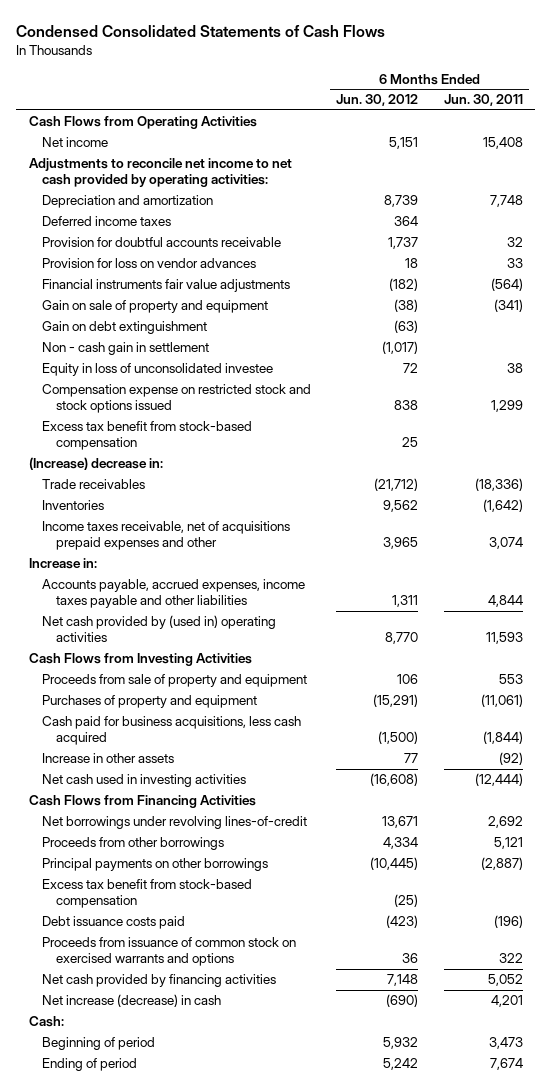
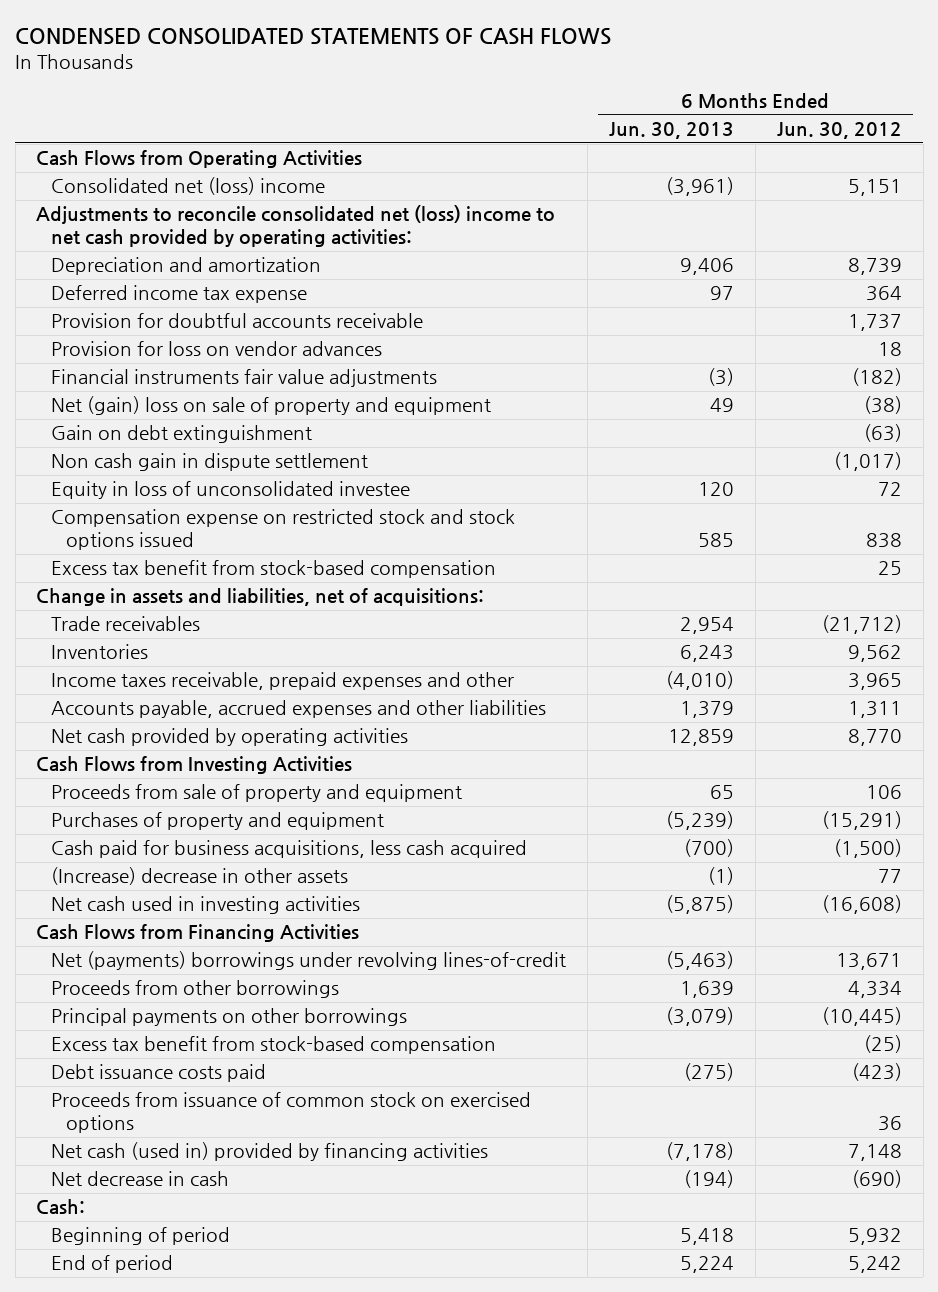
- Condensed Consolidated Statements of Cash Flows
+ CONDENSED CONSOLIDATED STATEMENTS OF CASH FLOWS
- | 6 Months Ended Jun. 30, 2012 | 6 Months Ended Jun. 30, 2011
+ | 6 Months Ended Jun. 30, 2013 | 6 Months Ended Jun. 30, 2012
- Net income | 5,151 | 15,408
- Adjustments to reconcile net income to net cash provided by operating activities:
+ Consolidated net (loss) income | (3,961) | 5,151
+ Adjustments to reconcile consolidated net (loss) income to net cash provided by operating activities:
- Deferred income taxes | 364 |
+ Deferred income tax expense | 97 | 364
- Gain on sale of property and equipment | (38) | (341)
+ Net (gain) loss on sale of property and equipment | 49 | (38)
- Non - cash gain in settlement | (1,017) |
+ Non cash gain in dispute settlement | | (1,017)
- (Increase) decrease in:
+ Change in assets and liabilities, net of acquisitions:
- Income taxes receivable, net of acquisitions prepaid expenses and other | 3,965 | 3,074
- Increase in:
- Accounts payable, accrued expenses, income taxes payable and other liabilities | 1,311 | 4,844
- Net cash provided by (used in) operating activities | 8,770 | 11,593
+ Income taxes receivable, prepaid expenses and other | (4,010) | 3,965
+ Accounts payable, accrued expenses and other liabilities | 1,379 | 1,311
+ Net cash provided by operating activities | 12,859 | 8,770
- Increase in other assets | 77 | (92)
+ (Increase) decrease in other assets | (1) | 77
- Net borrowings under revolving lines-of-credit | 13,671 | 2,692
+ Net (payments) borrowings under revolving lines-of-credit | (5,463) | 13,671
- Proceeds from issuance of common stock on exercised warrants and options | 36 | 322
- Net cash provided by financing activities | 7,148 | 5,052
- Net increase (decrease) in cash | (690) | 4,201
+ Proceeds from issuance of common stock on exercised options | | 36
+ Net cash (used in) provided by financing activities | (7,178) | 7,148
+ Net decrease in cash | (194) | (690)
- Ending of period | 5,242 | 7,674
+ End of period | 5,224 | 5,242

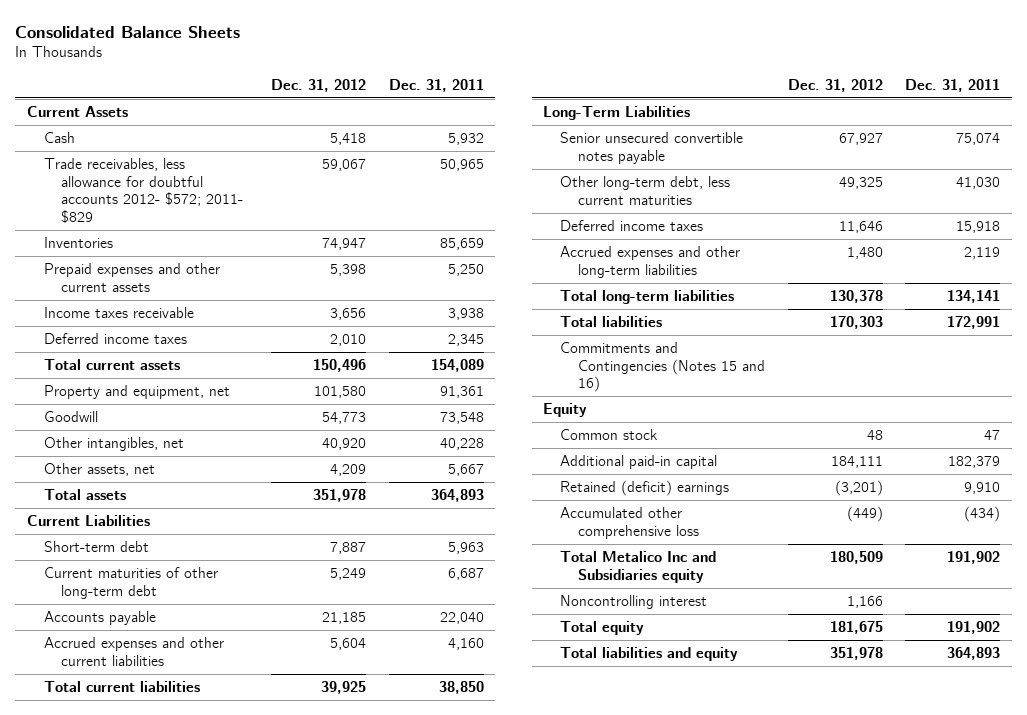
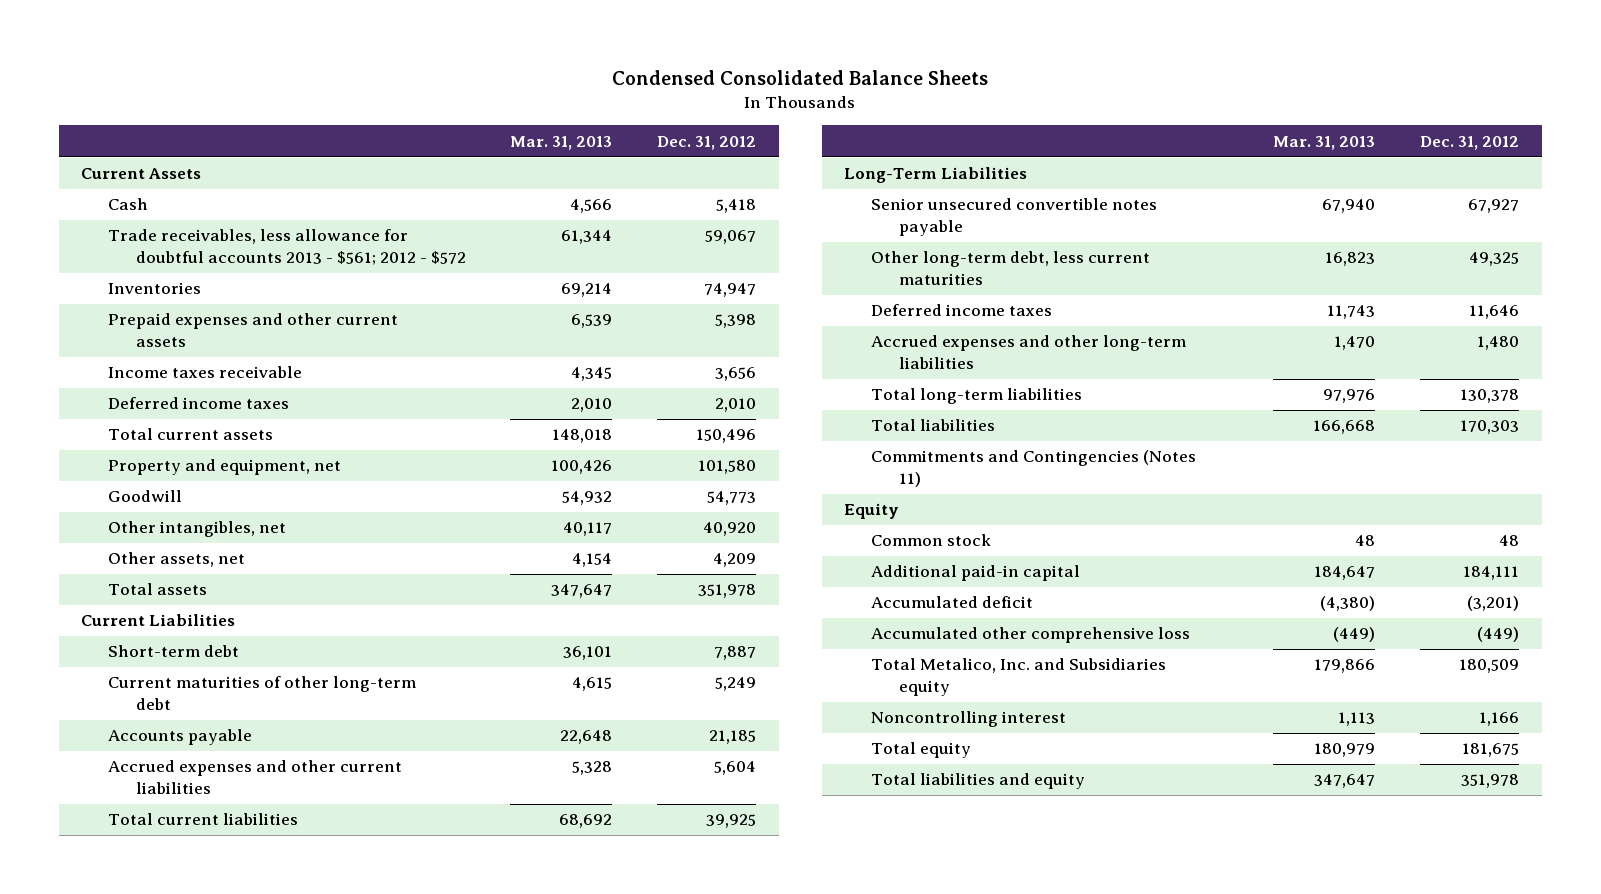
- Consolidated Balance Sheets
+ Condensed Consolidated Balance Sheets
- | Dec. 31, 2012 | Dec. 31, 2011
+ | Mar. 31, 2013 | Dec. 31, 2012
- Trade receivables, less allowance for doubtful accounts 2012- $572; 2011- $829 | 59,067 | 50,965
+ Trade receivables, less allowance for doubtful accounts 2013 - $561; 2012 - $572 | 61,344 | 59,067
- Commitments and Contingencies (Notes 15 and 16)
+ Commitments and Contingencies (Notes 11)
- Retained (deficit) earnings | (3,201) | 9,910
+ Accumulated deficit | (4,380) | (3,201)
- Total Metalico Inc and Subsidiaries equity | 180,509 | 191,902
+ Total Metalico, Inc. and Subsidiaries equity | 179,866 | 180,509

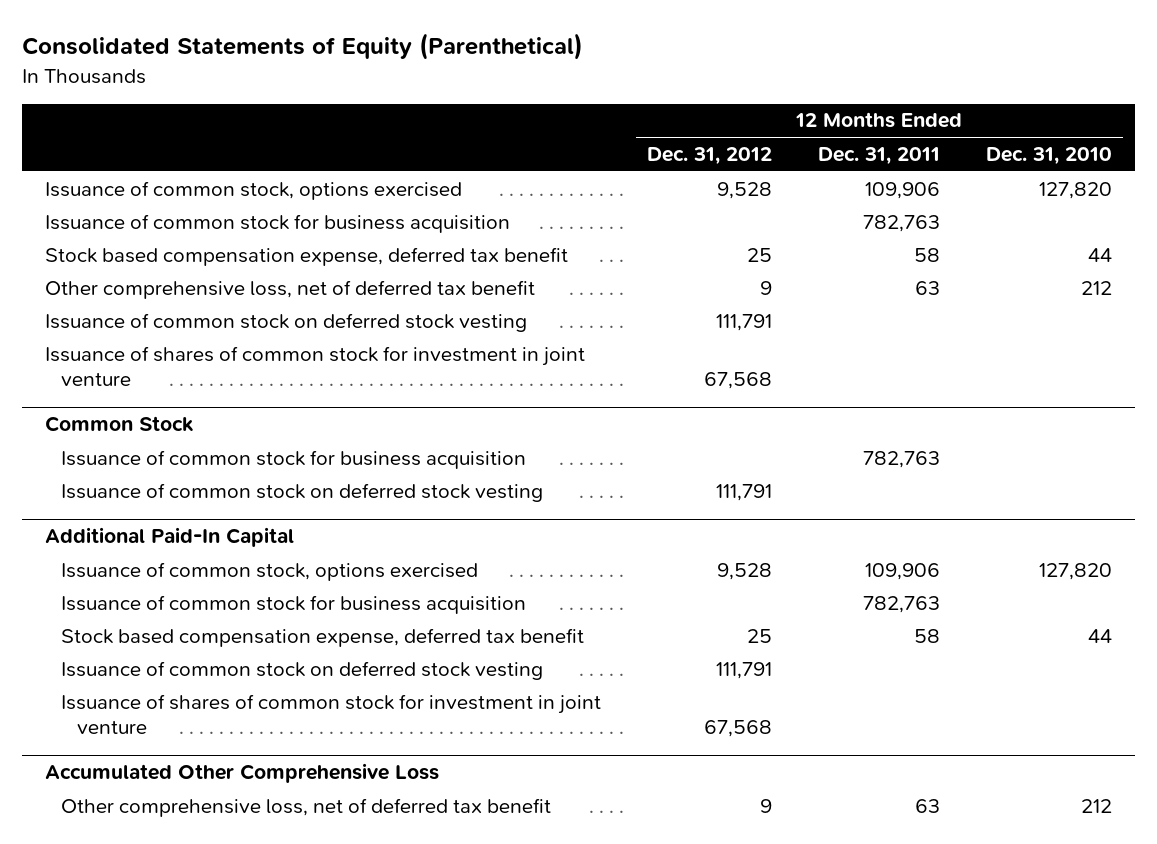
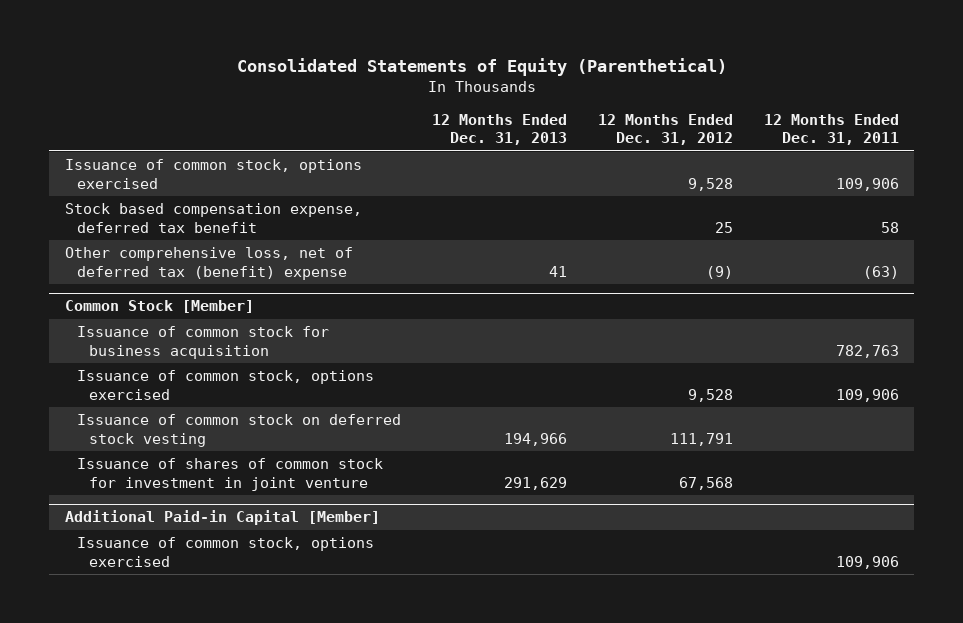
- | 12 Months Ended Dec. 31, 2012 | 12 Months Ended Dec. 31, 2011 | 12 Months Ended Dec. 31, 2010
+ | 12 Months Ended Dec. 31, 2013 | 12 Months Ended Dec. 31, 2012 | 12 Months Ended Dec. 31, 2011
- Issuance of common stock for business acquisition | | 782,763 |
- Other comprehensive loss, net of deferred tax benefit | 9 | 63 | 212
- Issuance of common stock on deferred stock vesting | 111,791 | |
- Issuance of shares of common stock for investment in joint venture | 67,568 | |
- Common Stock
+ Other comprehensive loss, net of deferred tax (benefit) expense | 41 | (9) | (63)
+ Common Stock [Member]
- Issuance of common stock on deferred stock vesting | 111,791 | |
- Additional Paid-In Capital
- Issuance of common stock for business acquisition | | 782,763 |
- Stock based compensation expense, deferred tax benefit | 25 | 58 | 44
- Accumulated Other Comprehensive Loss
- Other comprehensive loss, net of deferred tax benefit | 9 | 63 | 212
+ Additional Paid-in Capital [Member]
+ Issuance of common stock, options exercised | | | 109,906

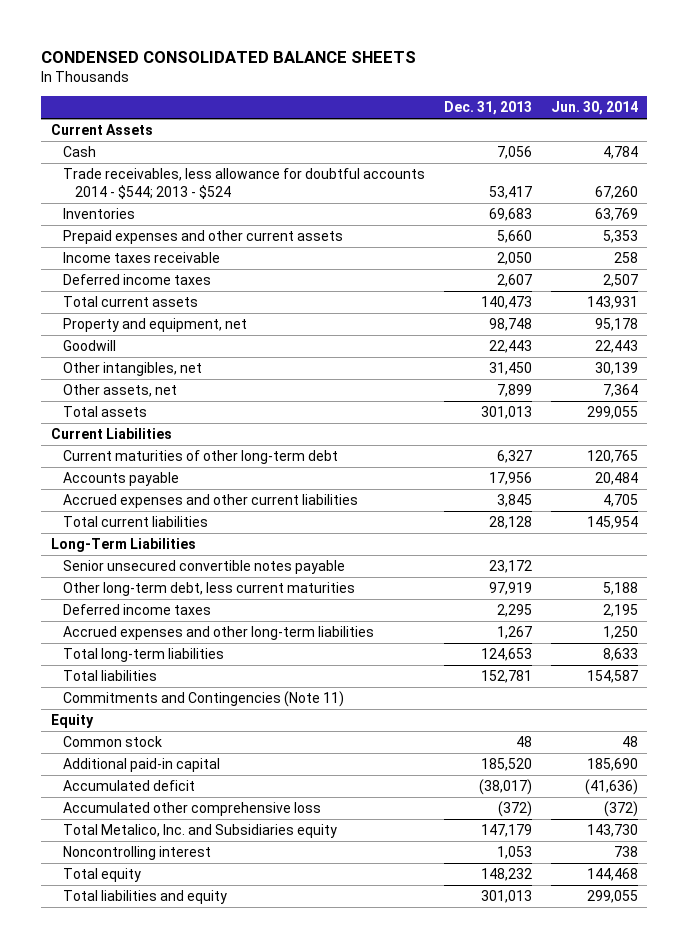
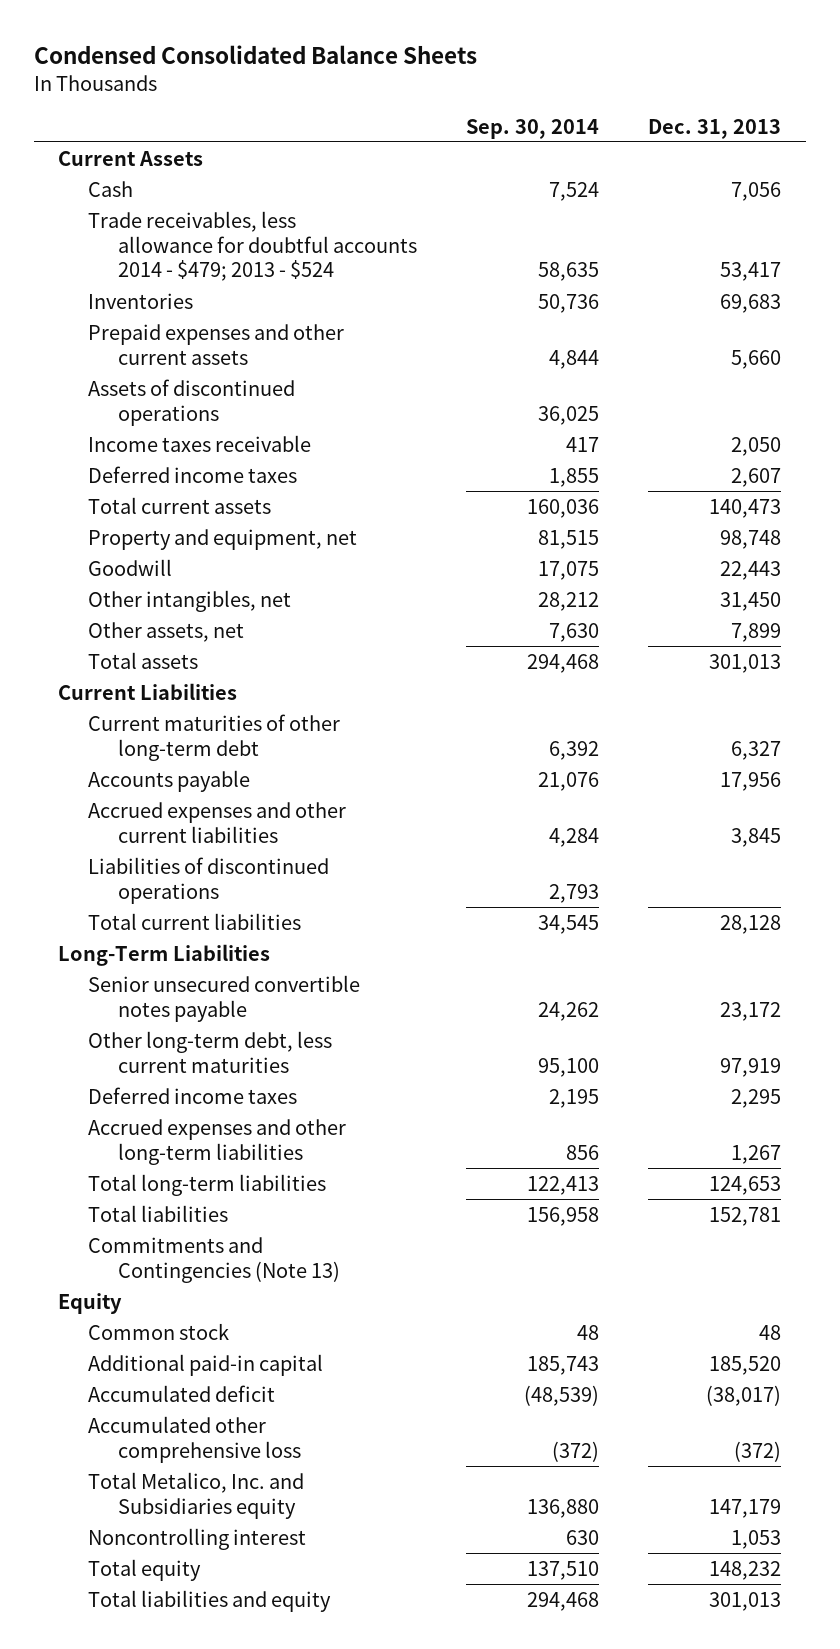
- CONDENSED CONSOLIDATED BALANCE SHEETS
+ Condensed Consolidated Balance Sheets
- | Dec. 31, 2013 | Jun. 30, 2014
+ | Sep. 30, 2014 | Dec. 31, 2013
- Trade receivables, less allowance for doubtful accounts 2014 - $544; 2013 - $524 | 53,417 | 67,260
+ Trade receivables, less allowance for doubtful accounts 2014 - $479; 2013 - $524 | 58,635 | 53,417
+ Assets of discontinued operations | 36,025 |
+ Liabilities of discontinued operations | 2,793 |
- Commitments and Contingencies (Note 11)
+ Commitments and Contingencies (Note 13)

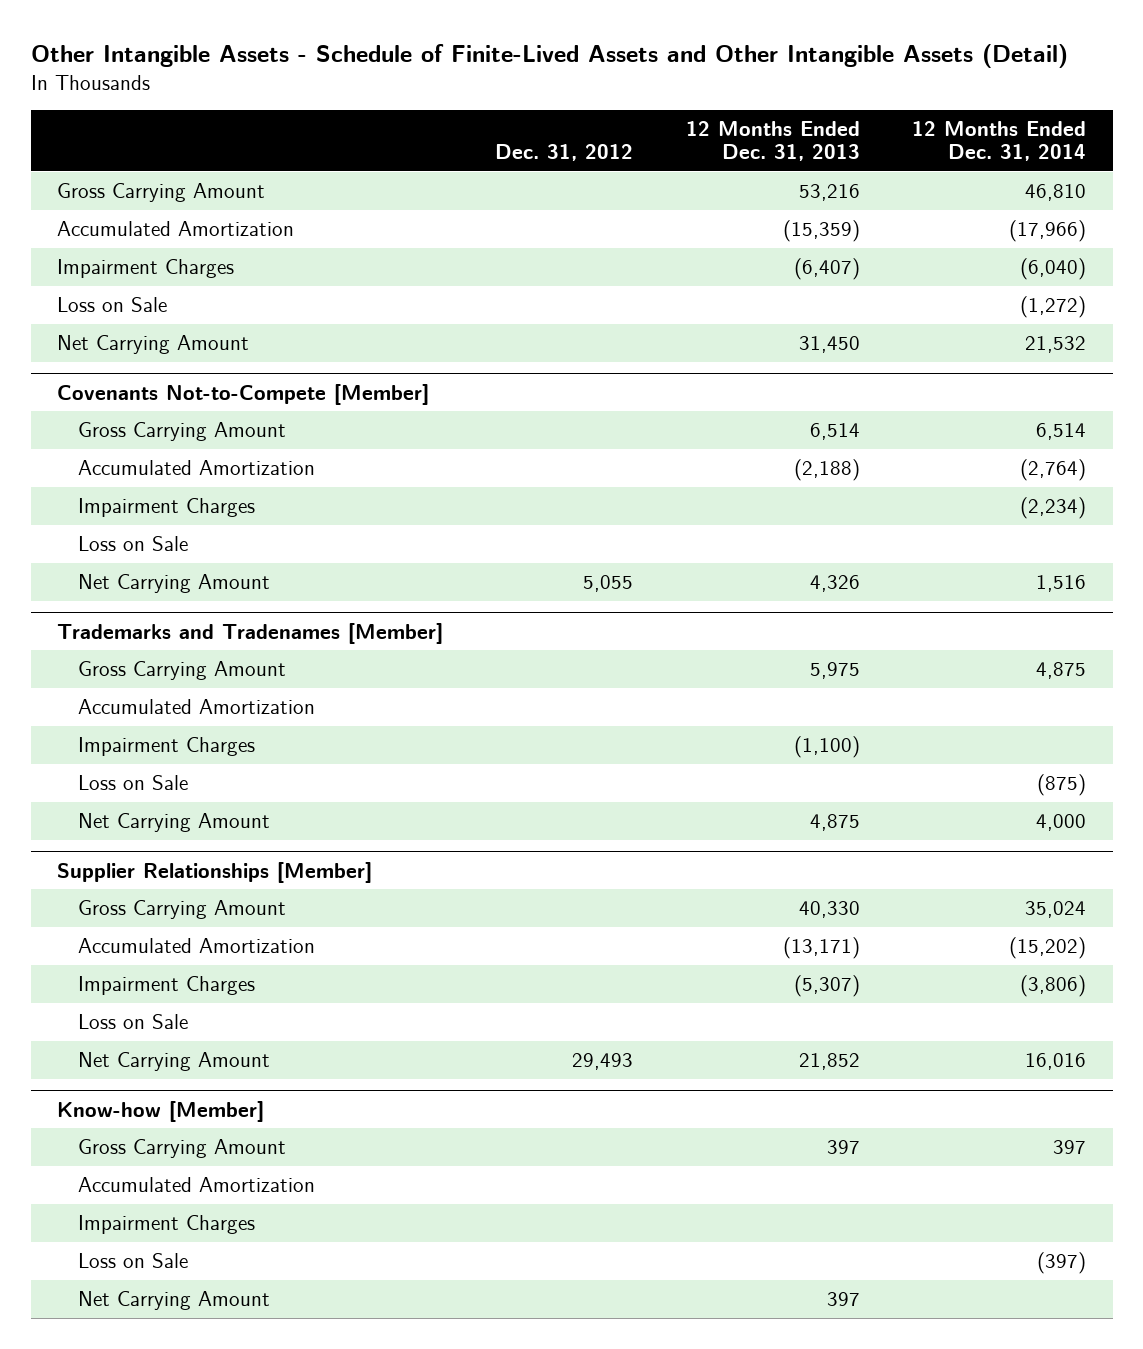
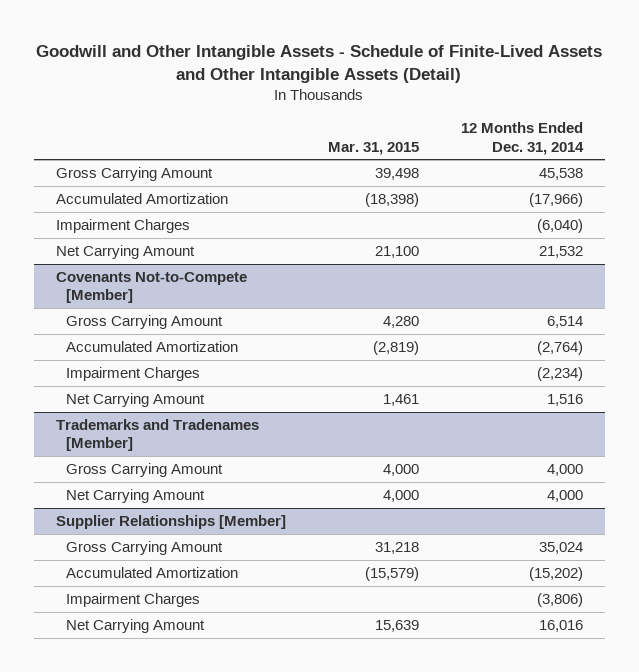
- Other Intangible Assets - Schedule of Finite-Lived Assets and Other Intangible Assets (Detail)
+ Goodwill and Other Intangible Assets - Schedule of Finite-Lived Assets and Other Intangible Assets (Detail)
- | Dec. 31, 2012 | 12 Months Ended Dec. 31, 2013 | 12 Months Ended Dec. 31, 2014
+ | Mar. 31, 2015 | 12 Months Ended Dec. 31, 2014
- Gross Carrying Amount | | 53,216 | 46,810
+ Gross Carrying Amount | 39,498 | 45,538
- Loss on Sale | | | (1,272)
@ Covenants Not-to-Compete [Member]
- Loss on Sale
@ Trademarks and Tradenames [Member]
- Gross Carrying Amount | | 5,975 | 4,875
- Accumulated Amortization
- Impairment Charges | | (1,100) |
- Loss on Sale | | | (875)
+ Gross Carrying Amount | 4,000 | 4,000
@ Supplier Relationships [Member]
- Loss on Sale
- Know-how [Member]
- Gross Carrying Amount | | 397 | 397
- Accumulated Amortization
- Impairment Charges
- Loss on Sale | | | (397)
- Net Carrying Amount | | 397 |

